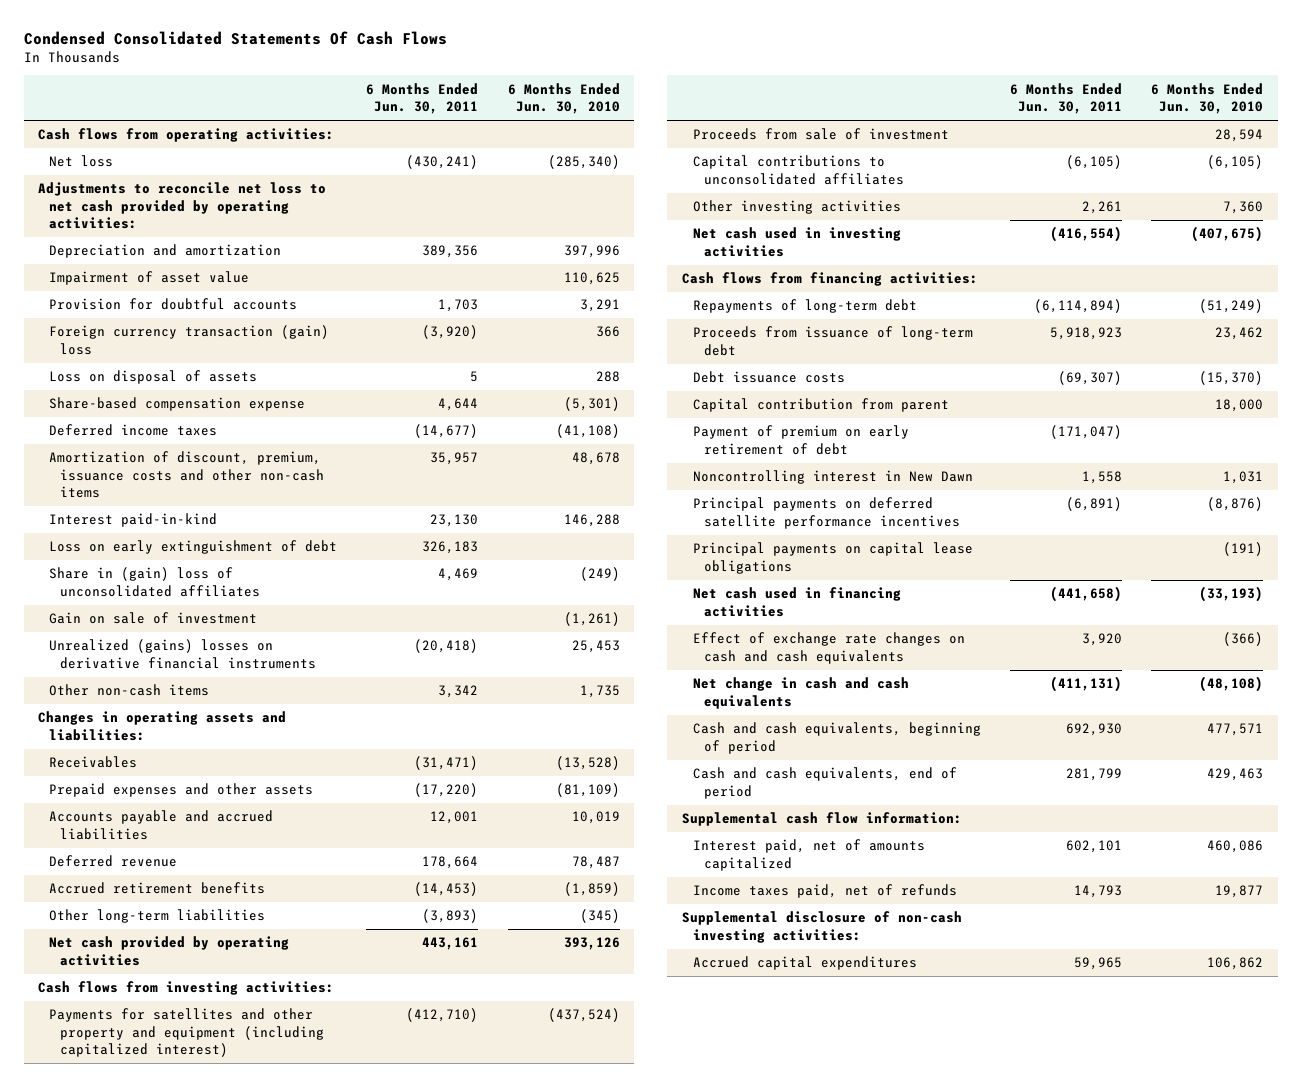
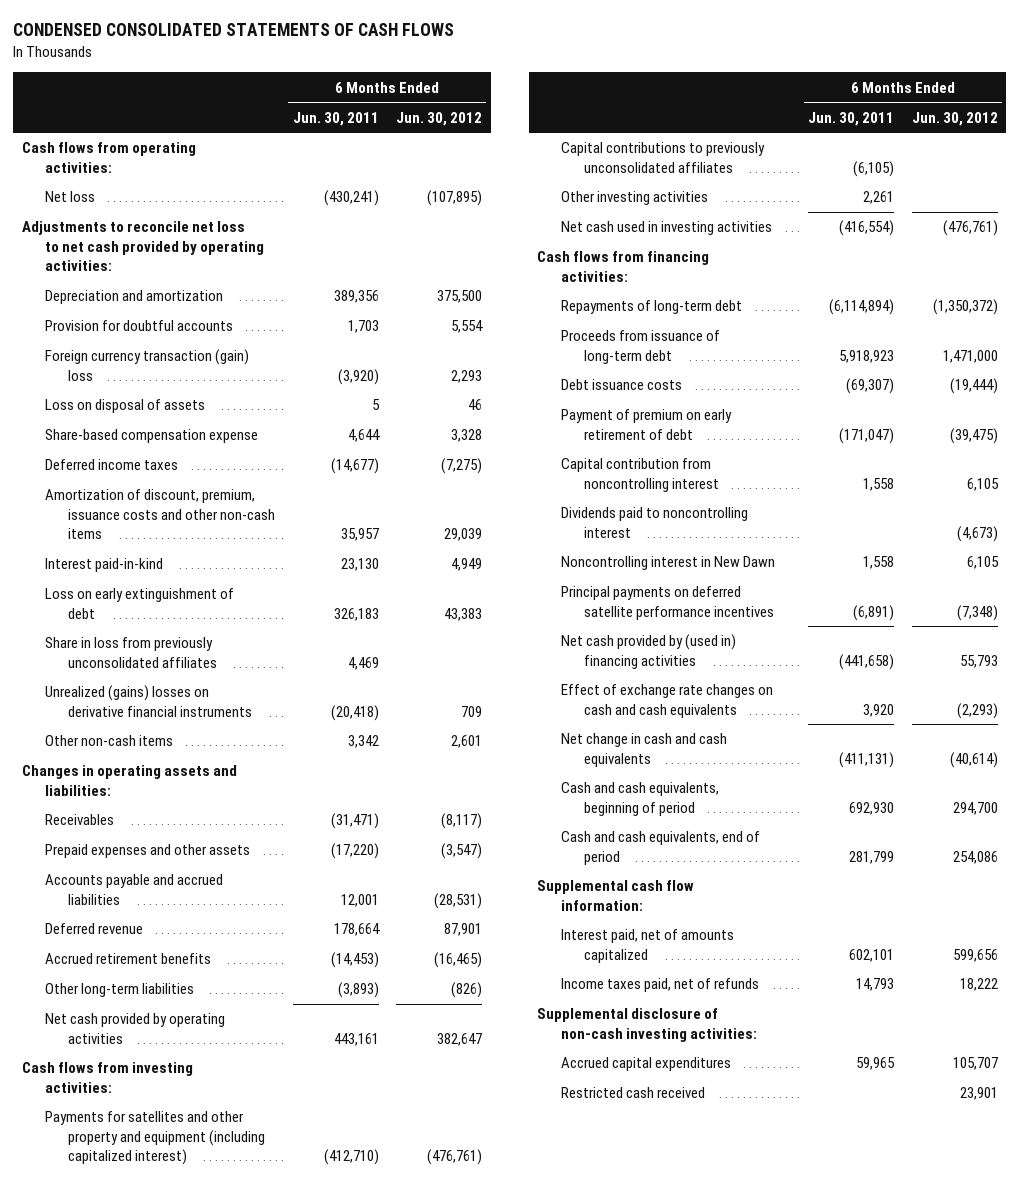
- Condensed Consolidated Statements Of Cash Flows
+ CONDENSED CONSOLIDATED STATEMENTS OF CASH FLOWS
- | 6 Months Ended Jun. 30, 2011 | 6 Months Ended Jun. 30, 2010
+ | 6 Months Ended Jun. 30, 2011 | 6 Months Ended Jun. 30, 2012
- Impairment of asset value | | 110,625
- Share in (gain) loss of unconsolidated affiliates | 4,469 | (249)
- Gain on sale of investment | | (1,261)
+ Share in loss from previously unconsolidated affiliates | 4,469 |
- Proceeds from sale of investment | | 28,594
- Capital contributions to unconsolidated affiliates | (6,105) | (6,105)
+ Capital contributions to previously unconsolidated affiliates | (6,105) |
- Capital contribution from parent | | 18,000
+ Capital contribution from noncontrolling interest | 1,558 | 6,105
+ Dividends paid to noncontrolling interest | | (4,673)
- Principal payments on capital lease obligations | | (191)
- Net cash used in financing activities | (441,658) | (33,193)
+ Net cash provided by (used in) financing activities | (441,658) | 55,793
+ Restricted cash received | | 23,901

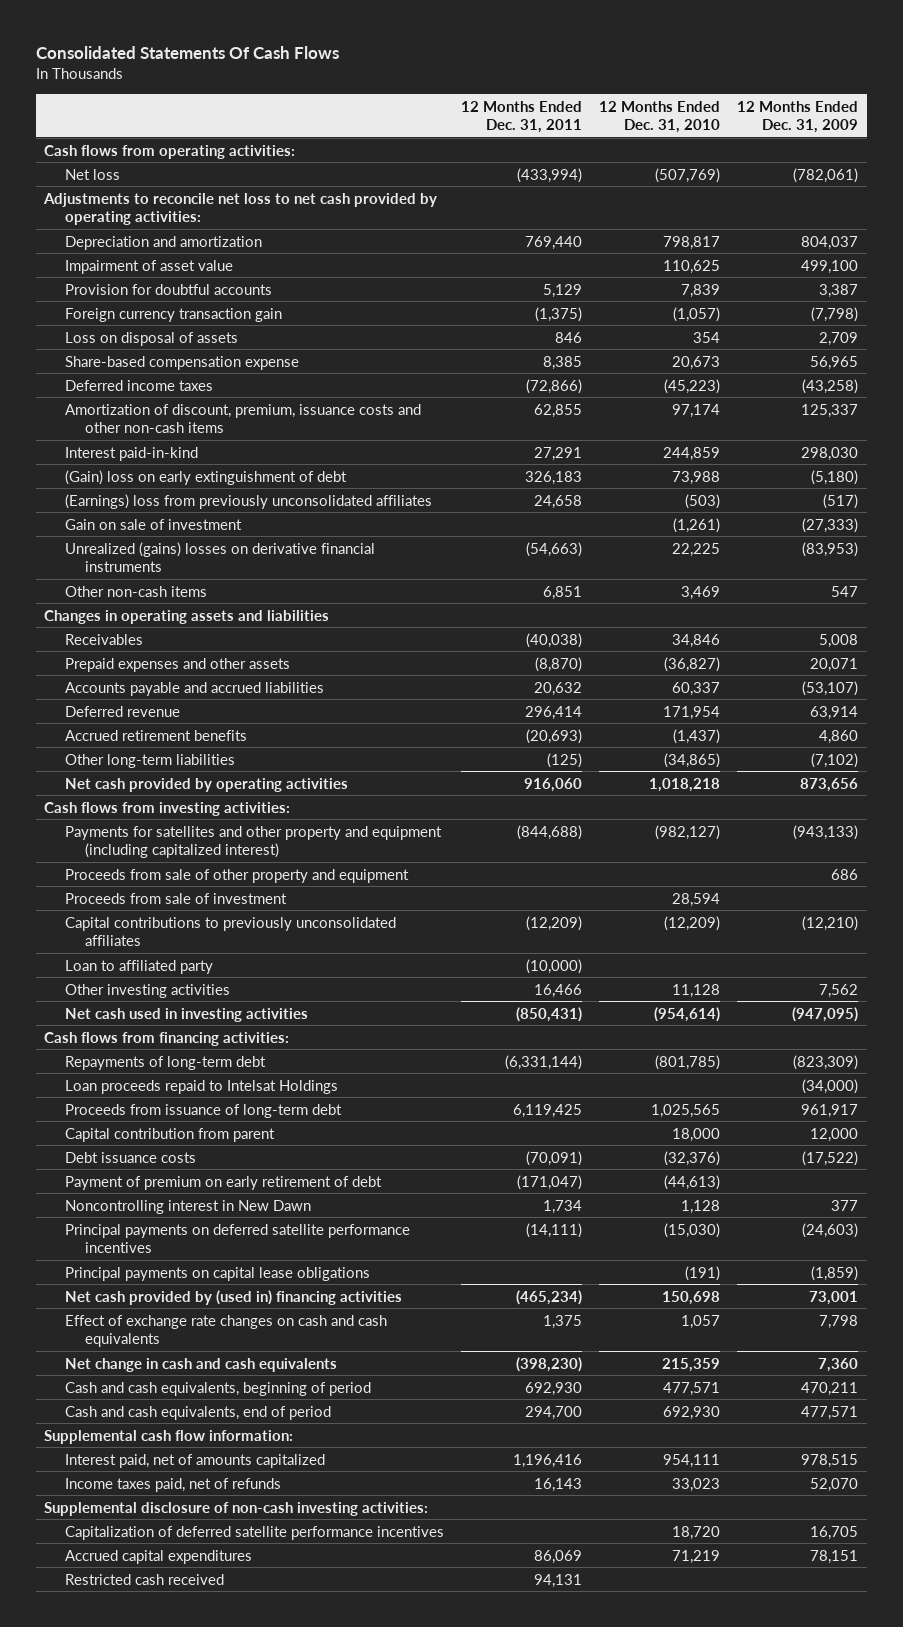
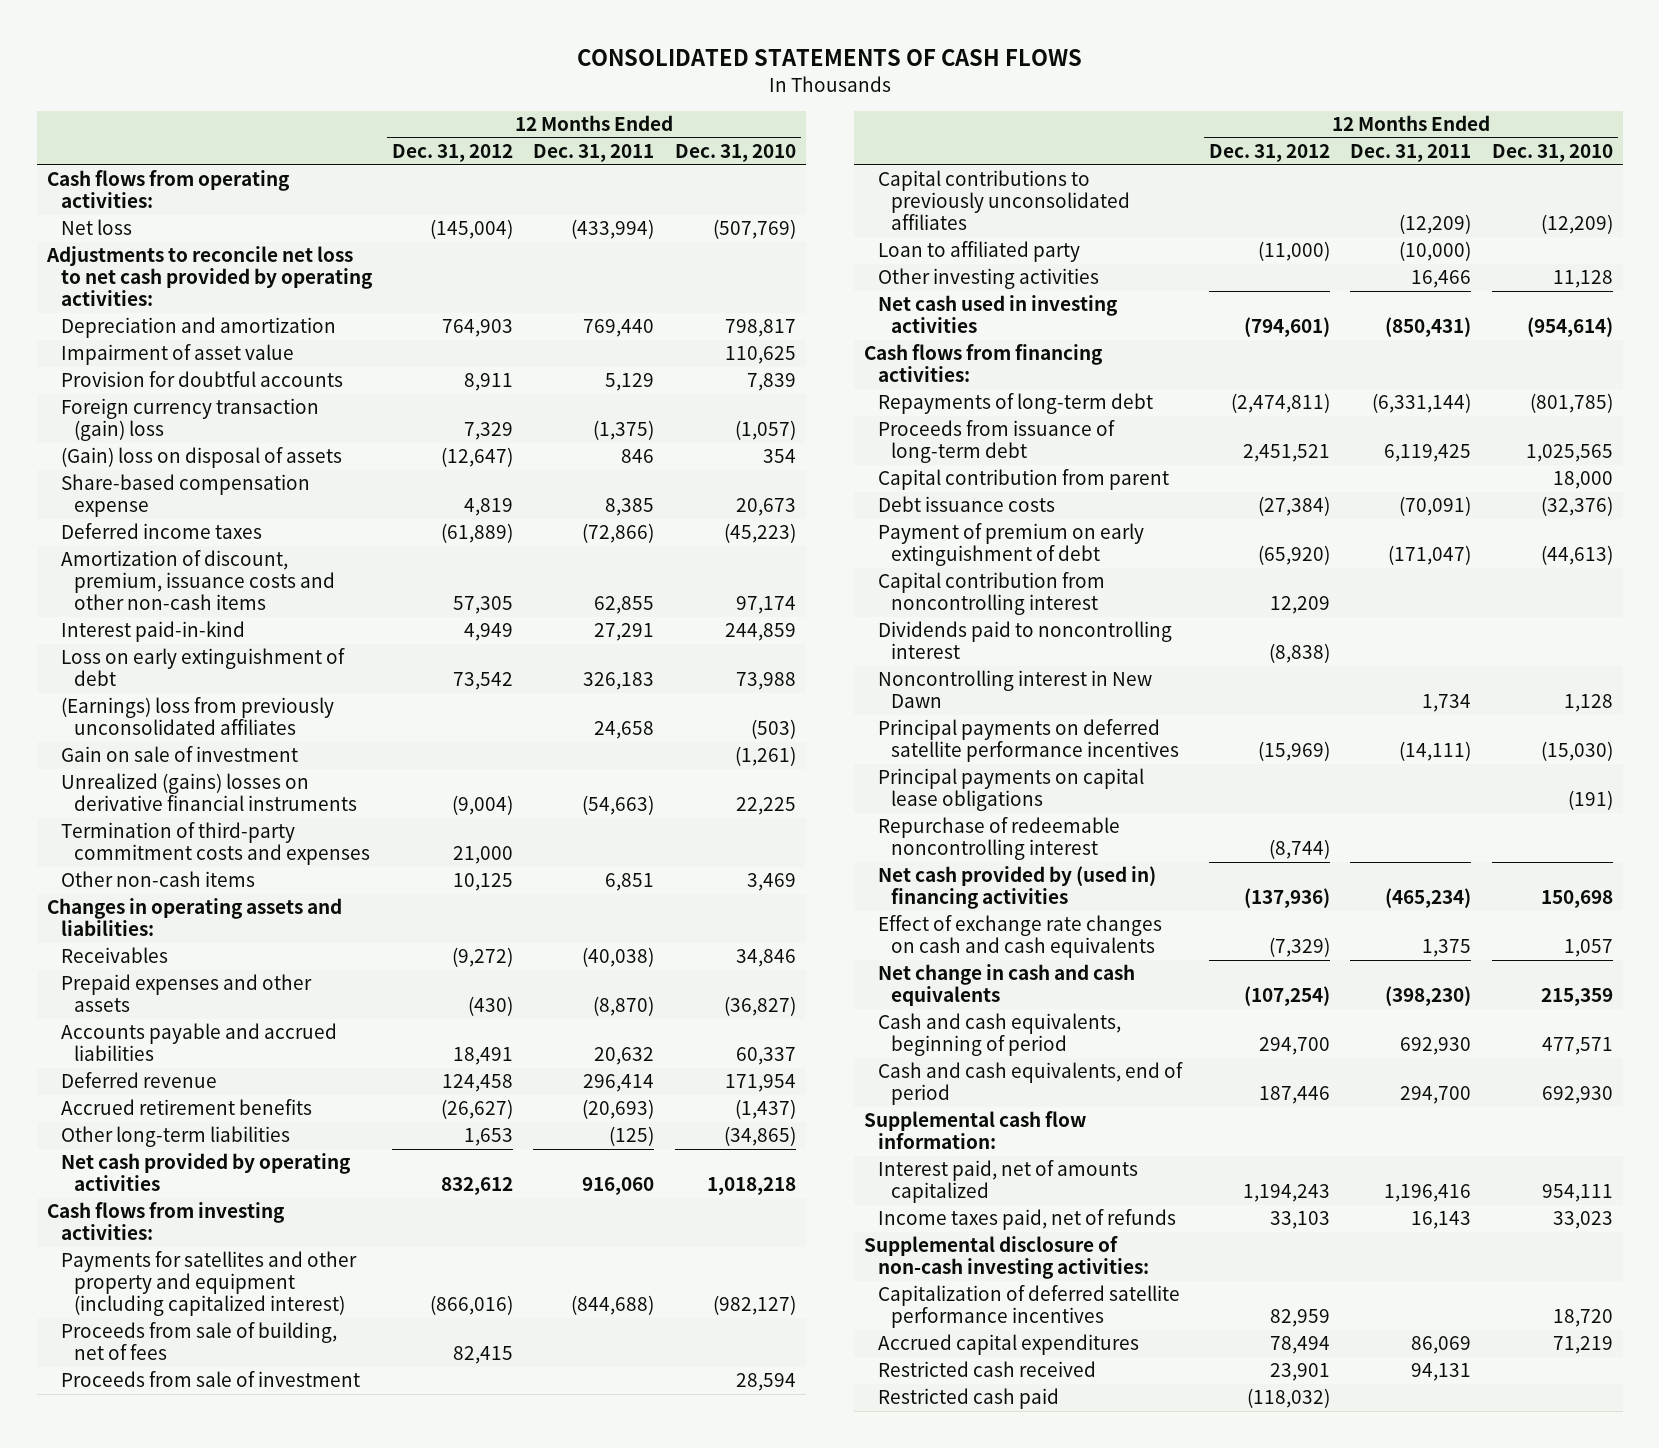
- Consolidated Statements Of Cash Flows
+ CONSOLIDATED STATEMENTS OF CASH FLOWS
- | 12 Months Ended Dec. 31, 2011 | 12 Months Ended Dec. 31, 2010 | 12 Months Ended Dec. 31, 2009
+ | 12 Months Ended Dec. 31, 2012 | 12 Months Ended Dec. 31, 2011 | 12 Months Ended Dec. 31, 2010
- Foreign currency transaction gain | (1,375) | (1,057) | (7,798)
- Loss on disposal of assets | 846 | 354 | 2,709
+ Foreign currency transaction (gain) loss | 7,329 | (1,375) | (1,057)
+ (Gain) loss on disposal of assets | (12,647) | 846 | 354
- (Gain) loss on early extinguishment of debt | 326,183 | 73,988 | (5,180)
+ Loss on early extinguishment of debt | 73,542 | 326,183 | 73,988
+ Termination of third-party commitment costs and expenses | 21,000 | |
- Changes in operating assets and liabilities
+ Changes in operating assets and liabilities:
- Proceeds from sale of other property and equipment | | | 686
+ Proceeds from sale of building, net of fees | 82,415 | |
- Loan proceeds repaid to Intelsat Holdings | | | (34,000)
- Payment of premium on early retirement of debt | (171,047) | (44,613) |
+ Payment of premium on early extinguishment of debt | (65,920) | (171,047) | (44,613)
+ Capital contribution from noncontrolling interest | 12,209 | |
+ Dividends paid to noncontrolling interest | (8,838) | |
+ Repurchase of redeemable noncontrolling interest | (8,744) | |
+ Restricted cash paid | (118,032) | |

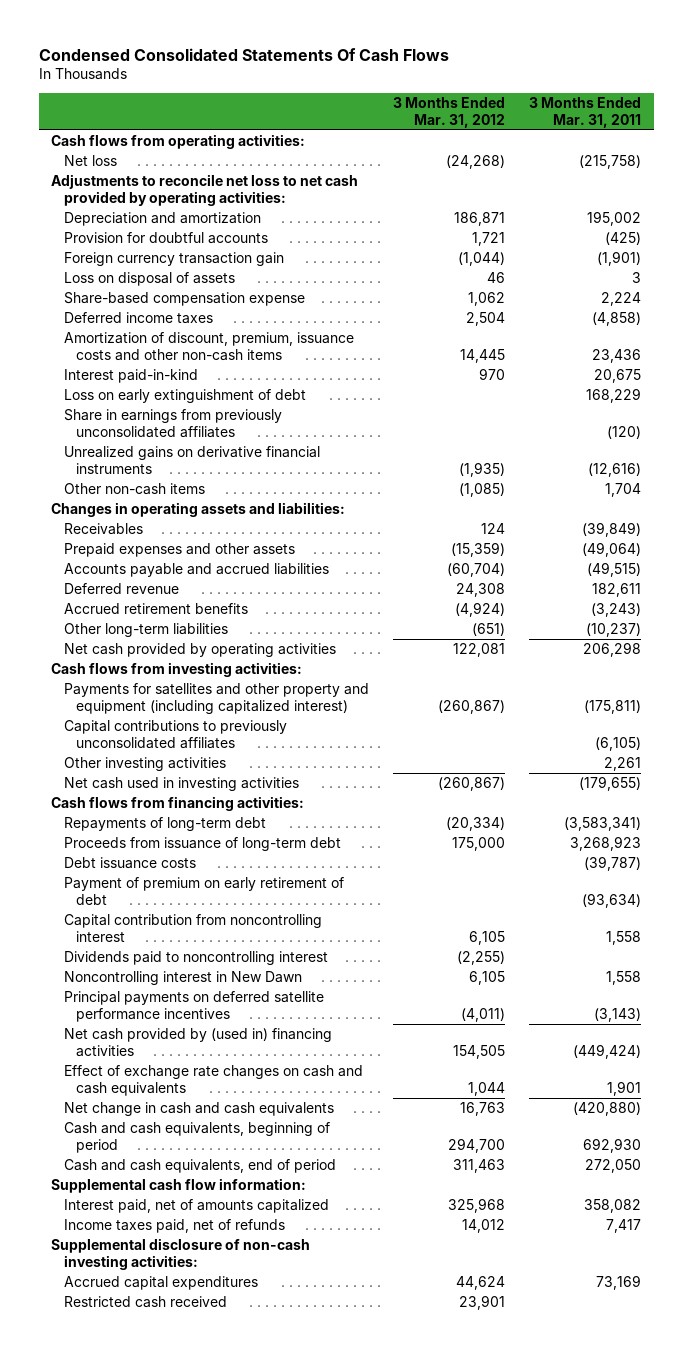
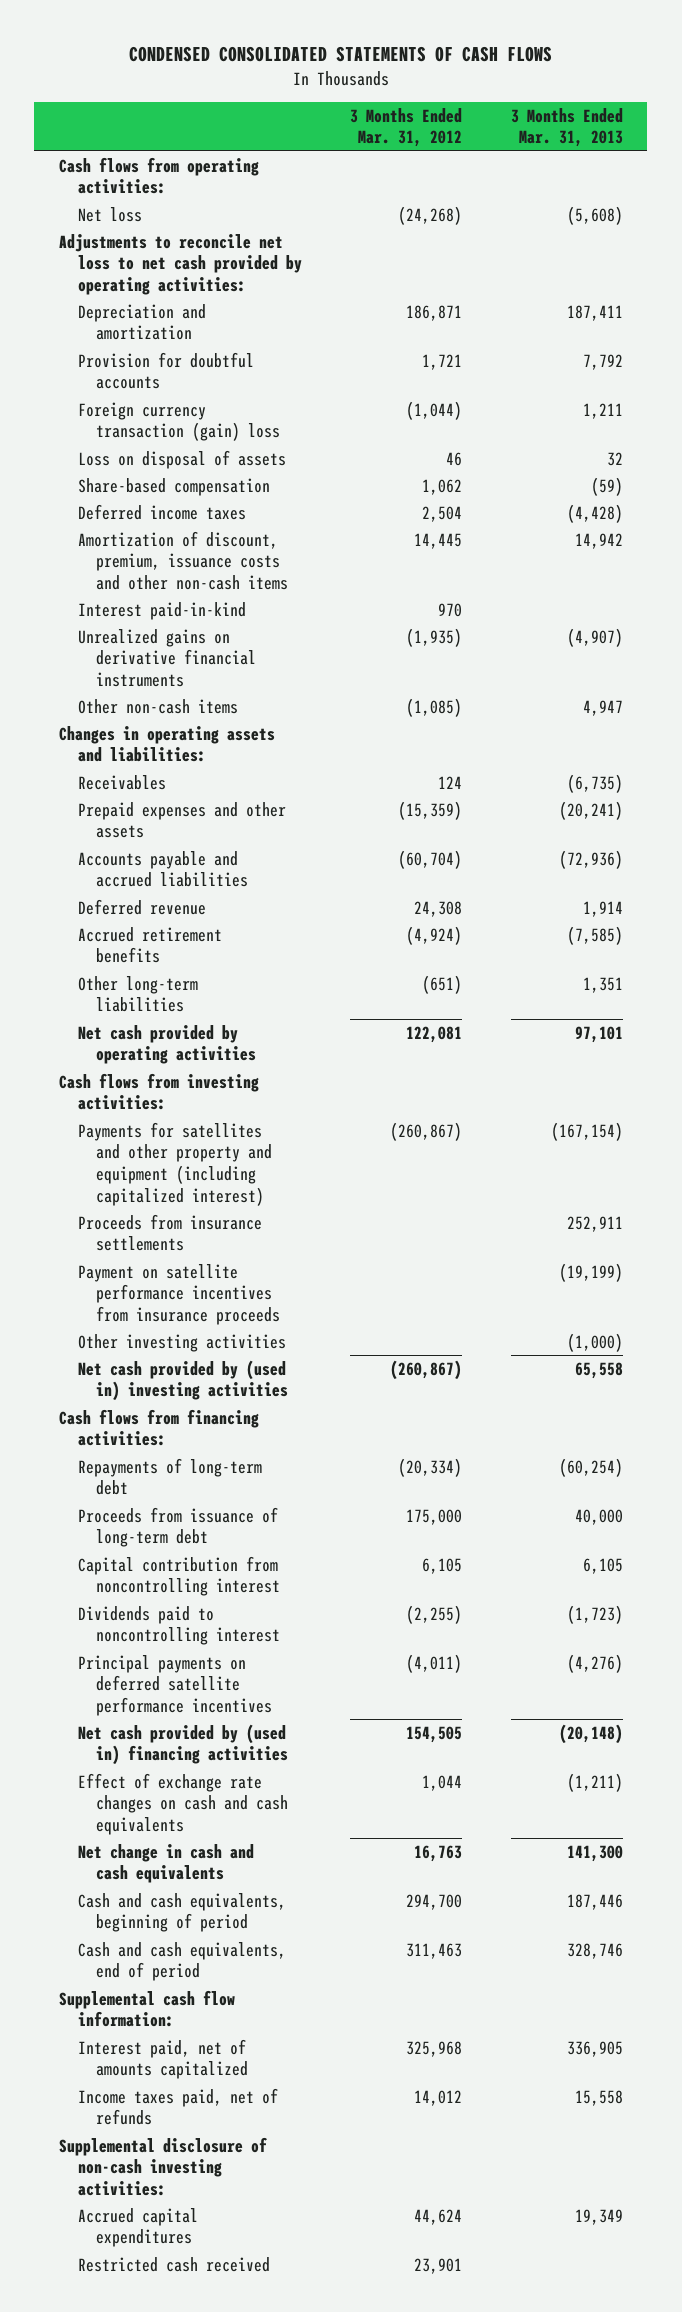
- Condensed Consolidated Statements Of Cash Flows
+ CONDENSED CONSOLIDATED STATEMENTS OF CASH FLOWS
- | 3 Months Ended Mar. 31, 2012 | 3 Months Ended Mar. 31, 2011
+ | 3 Months Ended Mar. 31, 2012 | 3 Months Ended Mar. 31, 2013
- Foreign currency transaction gain | (1,044) | (1,901)
+ Foreign currency transaction (gain) loss | (1,044) | 1,211
- Share-based compensation expense | 1,062 | 2,224
+ Share-based compensation | 1,062 | (59)
- Loss on early extinguishment of debt | | 168,229
- Share in earnings from previously unconsolidated affiliates | | (120)
- Capital contributions to previously unconsolidated affiliates | | (6,105)
+ Proceeds from insurance settlements | | 252,911
+ Payment on satellite performance incentives from insurance proceeds | | (19,199)
- Net cash used in investing activities | (260,867) | (179,655)
+ Net cash provided by (used in) investing activities | (260,867) | 65,558
- Debt issuance costs | | (39,787)
- Payment of premium on early retirement of debt | | (93,634)
- Noncontrolling interest in New Dawn | 6,105 | 1,558

